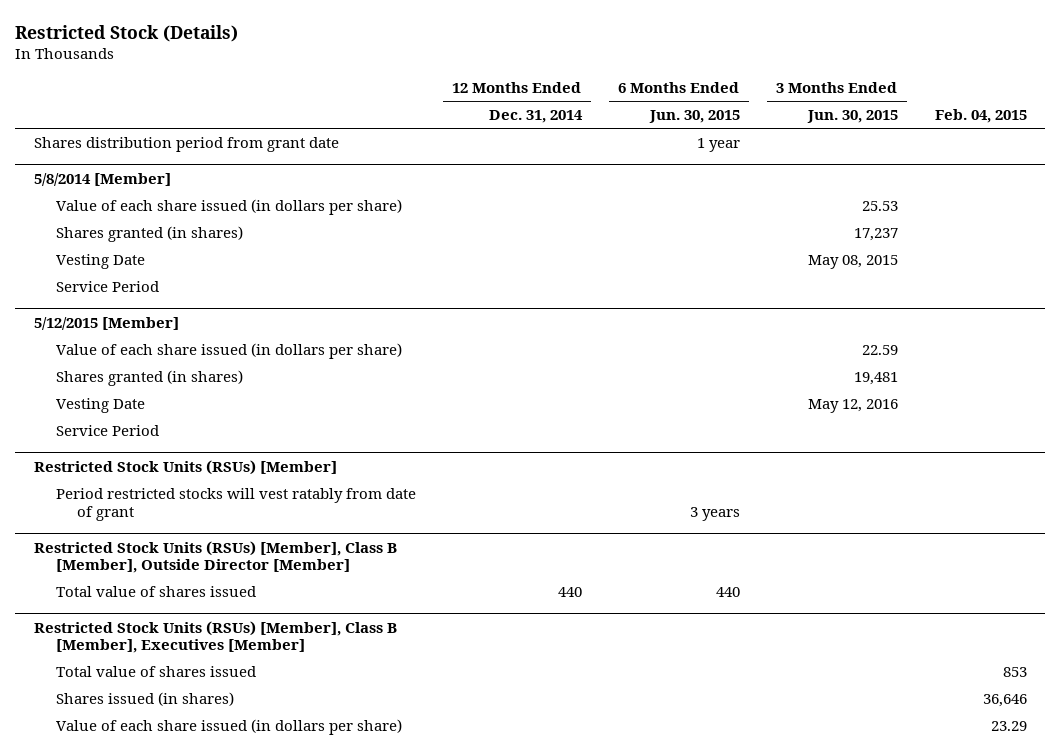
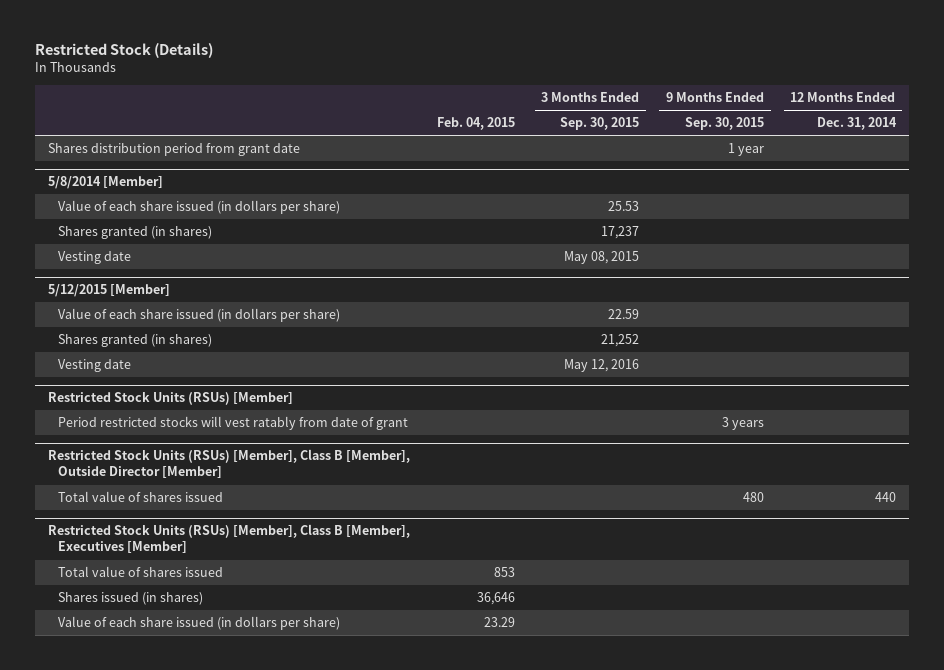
- | 12 Months Ended Dec. 31, 2014 | 6 Months Ended Jun. 30, 2015 | 3 Months Ended Jun. 30, 2015 | Feb. 04, 2015
+ | Feb. 04, 2015 | 3 Months Ended Sep. 30, 2015 | 9 Months Ended Sep. 30, 2015 | 12 Months Ended Dec. 31, 2014
@ 5/8/2014 [Member]
- Vesting Date | | | May 08, 2015 |
- Service Period
+ Vesting date | | May 08, 2015 | |
@ 5/12/2015 [Member]
- Vesting Date | | | May 12, 2016 |
- Service Period
+ Vesting date | | May 12, 2016 | |

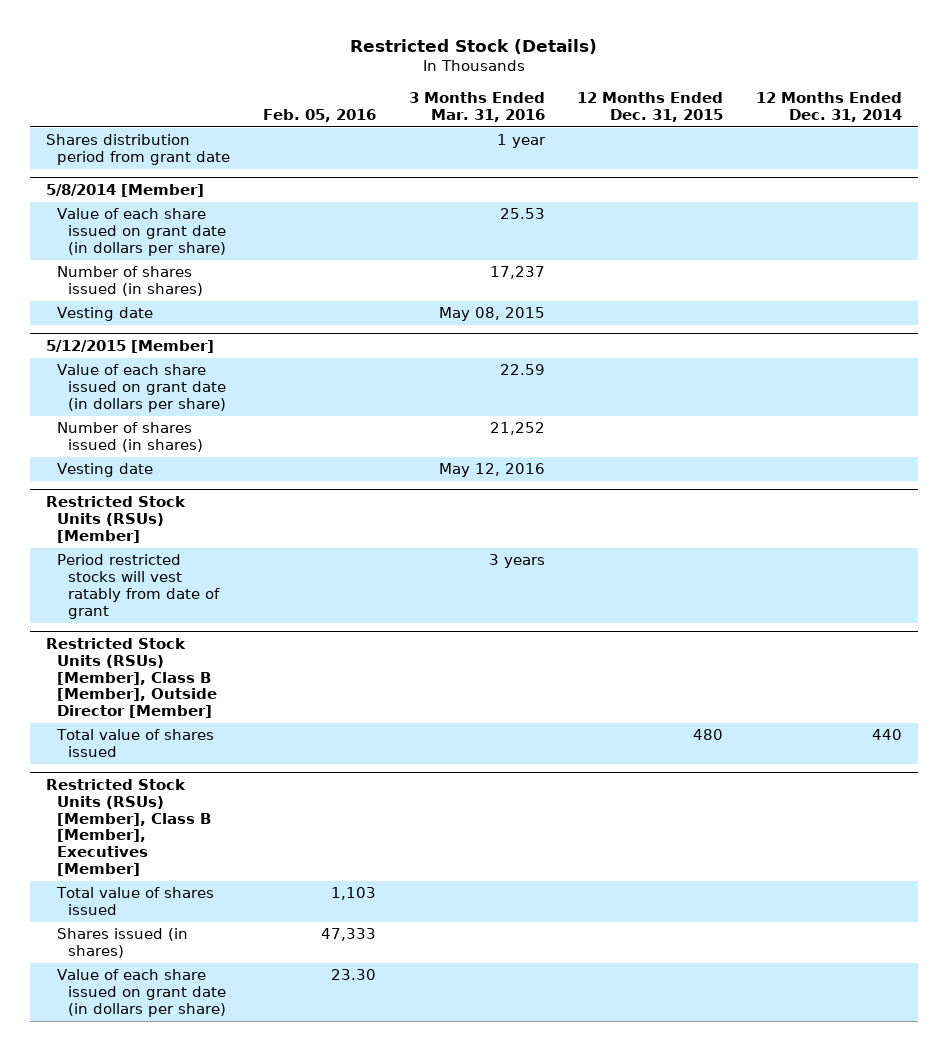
- | Feb. 04, 2015 | 3 Months Ended Sep. 30, 2015 | 9 Months Ended Sep. 30, 2015 | 12 Months Ended Dec. 31, 2014
+ | Feb. 05, 2016 | 3 Months Ended Mar. 31, 2016 | 12 Months Ended Dec. 31, 2015 | 12 Months Ended Dec. 31, 2014
@ 5/8/2014 [Member]
- Value of each share issued (in dollars per share) | | 25.53 | |
- Shares granted (in shares) | | 17,237 | |
+ Value of each share issued on grant date (in dollars per share) | | 25.53 | |
+ Number of shares issued (in shares) | | 17,237 | |
@ 5/12/2015 [Member]
- Value of each share issued (in dollars per share) | | 22.59 | |
- Shares granted (in shares) | | 21,252 | |
+ Value of each share issued on grant date (in dollars per share) | | 22.59 | |
+ Number of shares issued (in shares) | | 21,252 | |
@ Restricted Stock Units (RSUs) [Member], Class B [Member], Executives [Member]
- Value of each share issued (in dollars per share) | 23.29 | | |
+ Value of each share issued on grant date (in dollars per share) | 23.30 | | |

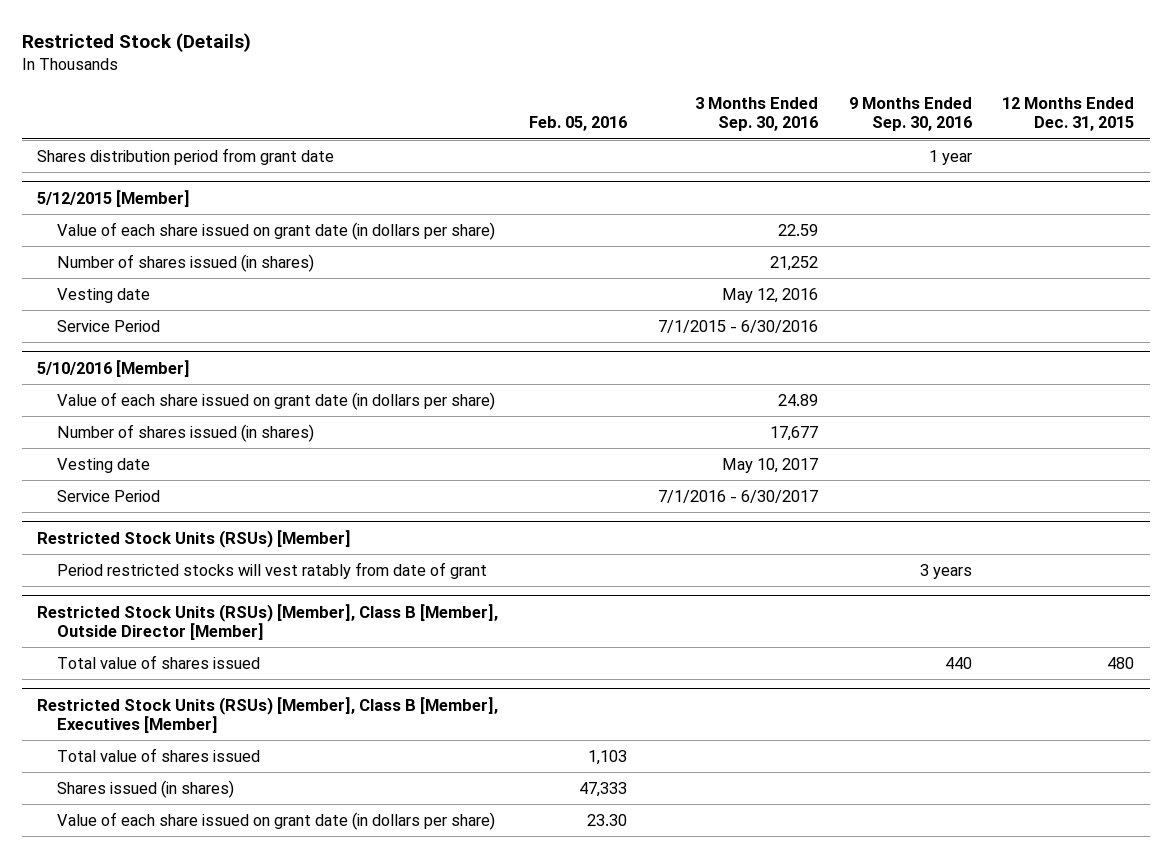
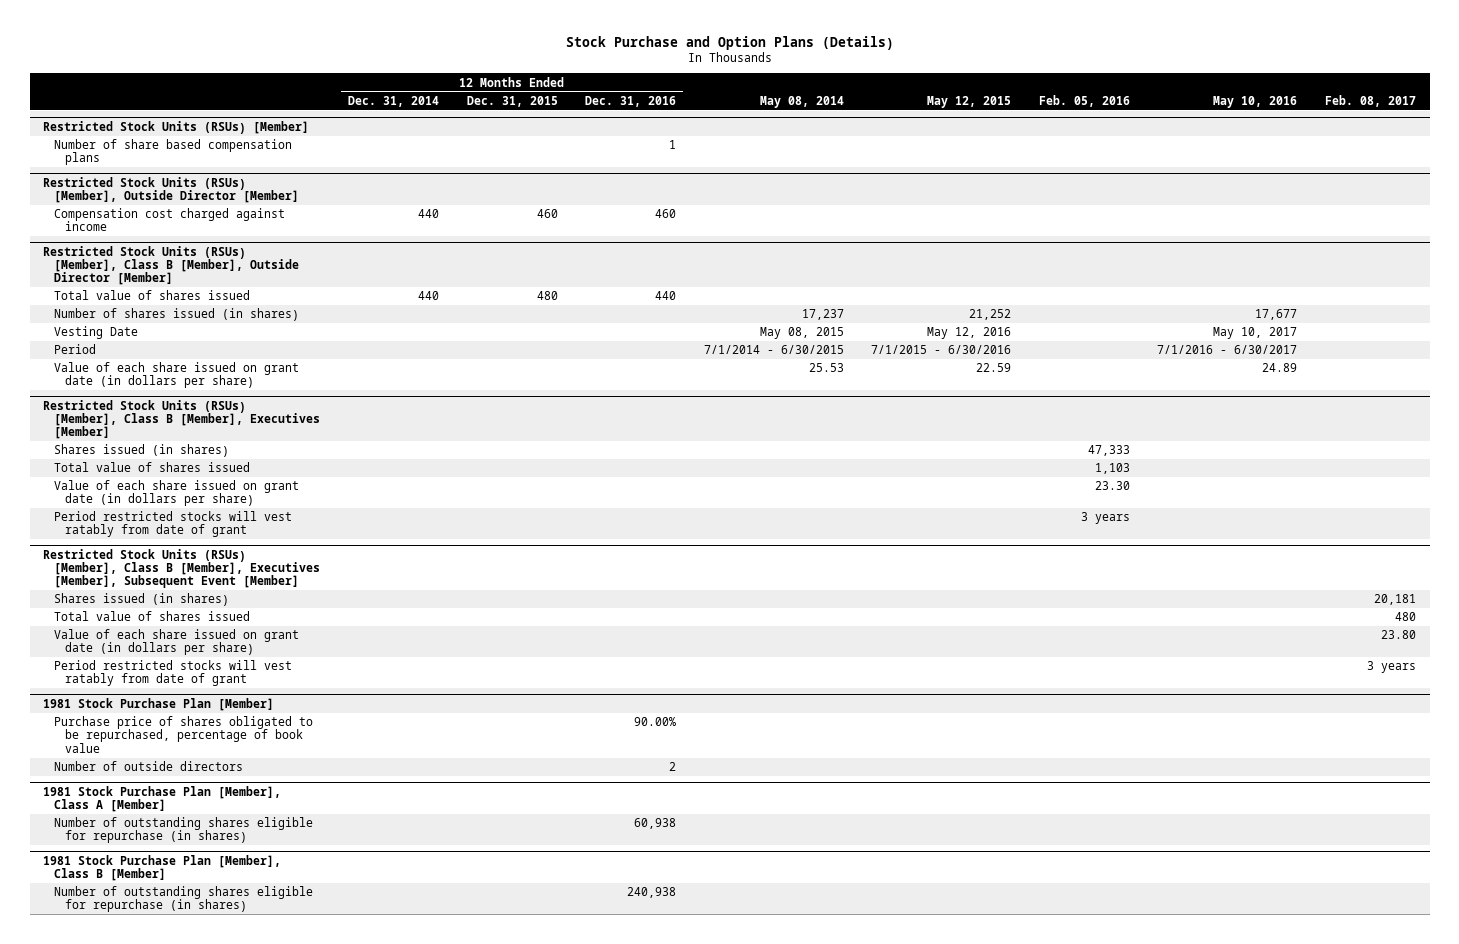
- Restricted Stock (Details)
+ Stock Purchase and Option Plans (Details)
- | Feb. 05, 2016 | 3 Months Ended Sep. 30, 2016 | 9 Months Ended Sep. 30, 2016 | 12 Months Ended Dec. 31, 2015
+ | 12 Months Ended Dec. 31, 2014 | 12 Months Ended Dec. 31, 2015 | 12 Months Ended Dec. 31, 2016 | May 08, 2014 | May 12, 2015 | Feb. 05, 2016 | May 10, 2016 | Feb. 08, 2017
- Shares distribution period from grant date | | | 1 year |
- 5/12/2015 [Member]
- Value of each share issued on grant date (in dollars per share) | | 22.59 | |
- Number of shares issued (in shares) | | 21,252 | |
- Vesting date | | May 12, 2016 | |
- Service Period | | 7/1/2015 - 6/30/2016 | |
- 5/10/2016 [Member]
- Value of each share issued on grant date (in dollars per share) | | 24.89 | |
- Number of shares issued (in shares) | | 17,677 | |
- Vesting date | | May 10, 2017 | |
- Service Period | | 7/1/2016 - 6/30/2017 | |
@ Restricted Stock Units (RSUs) [Member]
- Period restricted stocks will vest ratably from date of grant | | | 3 years |
+ Number of share based compensation plans | | | 1 | | | | |
+ Restricted Stock Units (RSUs) [Member], Outside Director [Member]
+ Compensation cost charged against income | 440 | 460 | 460 | | | | |
@ Restricted Stock Units (RSUs) [Member], Class B [Member], Outside Director [Member]
+ Number of shares issued (in shares) | | | | 17,237 | 21,252 | | 17,677 |
+ Vesting Date | | | | May 08, 2015 | May 12, 2016 | | May 10, 2017 |
+ Period | | | | 7/1/2014 - 6/30/2015 | 7/1/2015 - 6/30/2016 | | 7/1/2016 - 6/30/2017 |
+ Value of each share issued on grant date (in dollars per share) | | | | 25.53 | 22.59 | | 24.89 |
@ Restricted Stock Units (RSUs) [Member], Class B [Member], Executives [Member]
moved down: Total value of shares issued | | | | | | 1,103 | |
+ Period restricted stocks will vest ratably from date of grant | | | | | | 3 years | |
+ Restricted Stock Units (RSUs) [Member], Class B [Member], Executives [Member], Subsequent Event [Member]
+ Shares issued (in shares) | | | | | | | | 20,181
+ Total value of shares issued | | | | | | | | 480
+ Value of each share issued on grant date (in dollars per share) | | | | | | | | 23.80
+ Period restricted stocks will vest ratably from date of grant | | | | | | | | 3 years
+ 1981 Stock Purchase Plan [Member]
+ Purchase price of shares obligated to be repurchased, percentage of book value | | | 90.00% | | | | |
+ Number of outside directors | | | 2 | | | | |
+ 1981 Stock Purchase Plan [Member], Class A [Member]
+ Number of outstanding shares eligible for repurchase (in shares) | | | 60,938 | | | | |
+ 1981 Stock Purchase Plan [Member], Class B [Member]
+ Number of outstanding shares eligible for repurchase (in shares) | | | 240,938 | | | | |

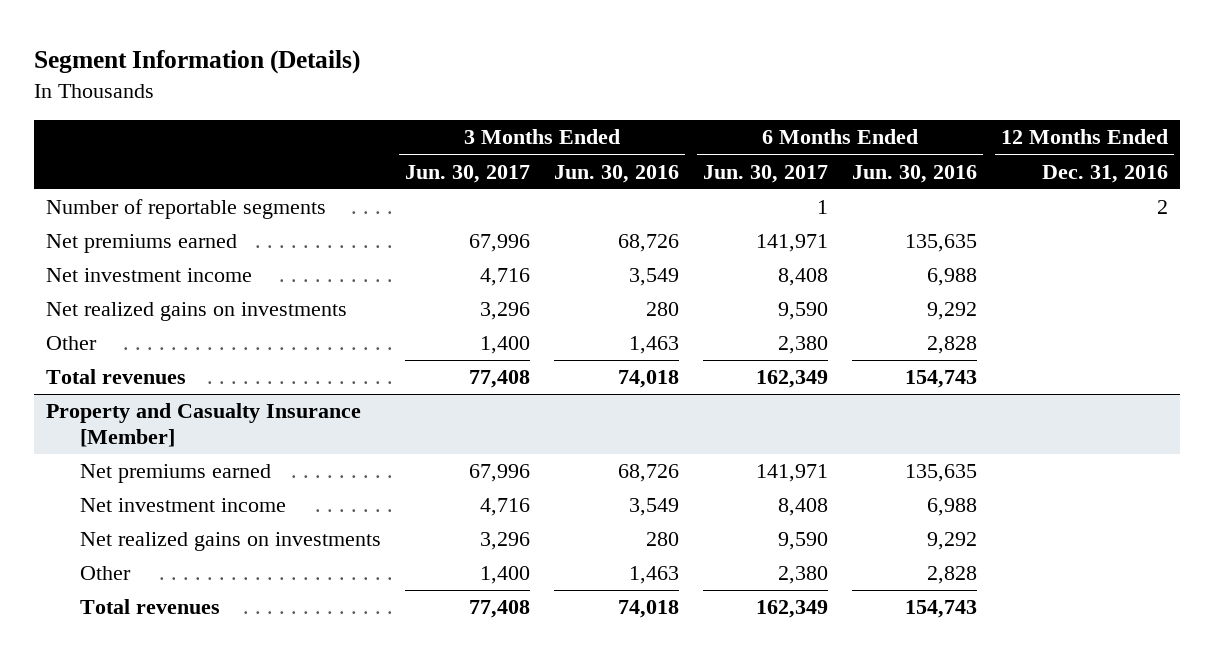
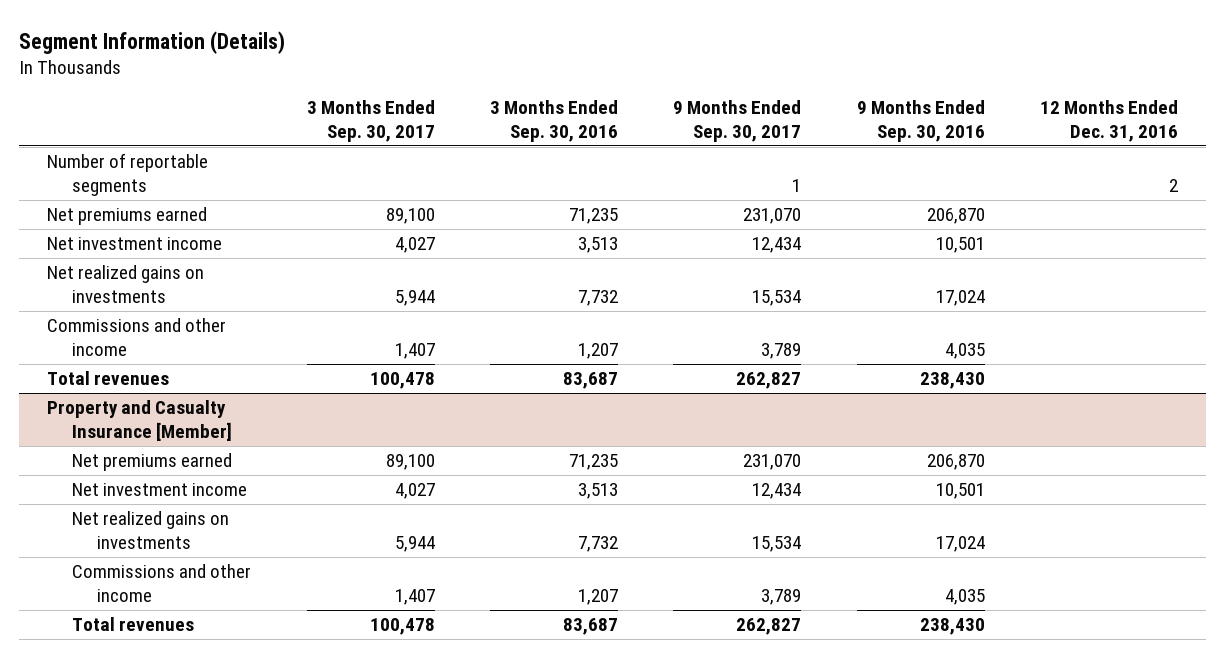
- | 3 Months Ended Jun. 30, 2017 | 3 Months Ended Jun. 30, 2016 | 6 Months Ended Jun. 30, 2017 | 6 Months Ended Jun. 30, 2016 | 12 Months Ended Dec. 31, 2016
+ | 3 Months Ended Sep. 30, 2017 | 3 Months Ended Sep. 30, 2016 | 9 Months Ended Sep. 30, 2017 | 9 Months Ended Sep. 30, 2016 | 12 Months Ended Dec. 31, 2016
- Other | 1,400 | 1,463 | 2,380 | 2,828 |
+ Commissions and other income | 1,407 | 1,207 | 3,789 | 4,035 |
@ Property and Casualty Insurance [Member]
- Other | 1,400 | 1,463 | 2,380 | 2,828 |
+ Commissions and other income | 1,407 | 1,207 | 3,789 | 4,035 |

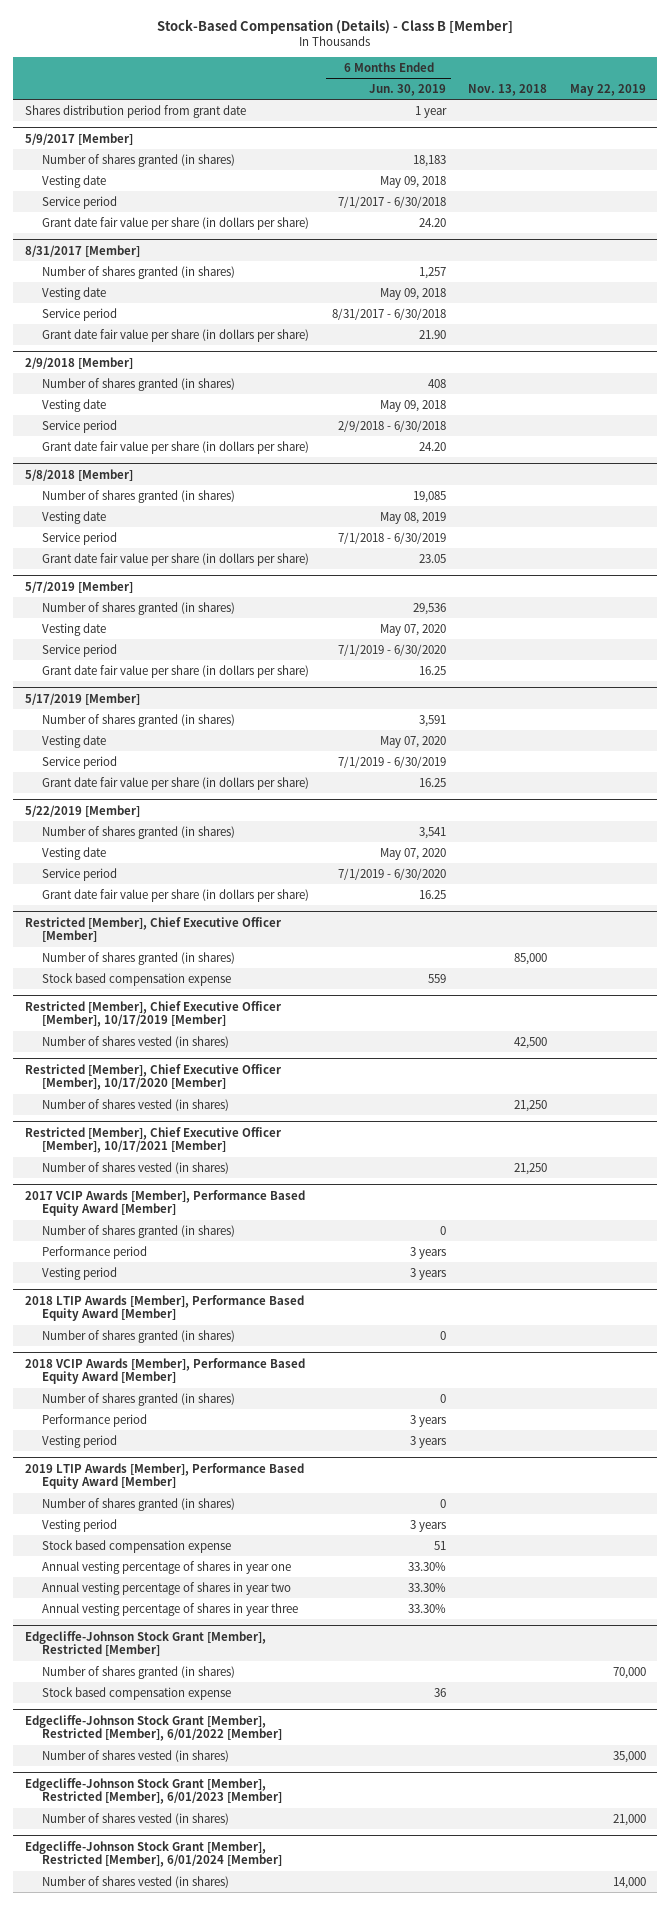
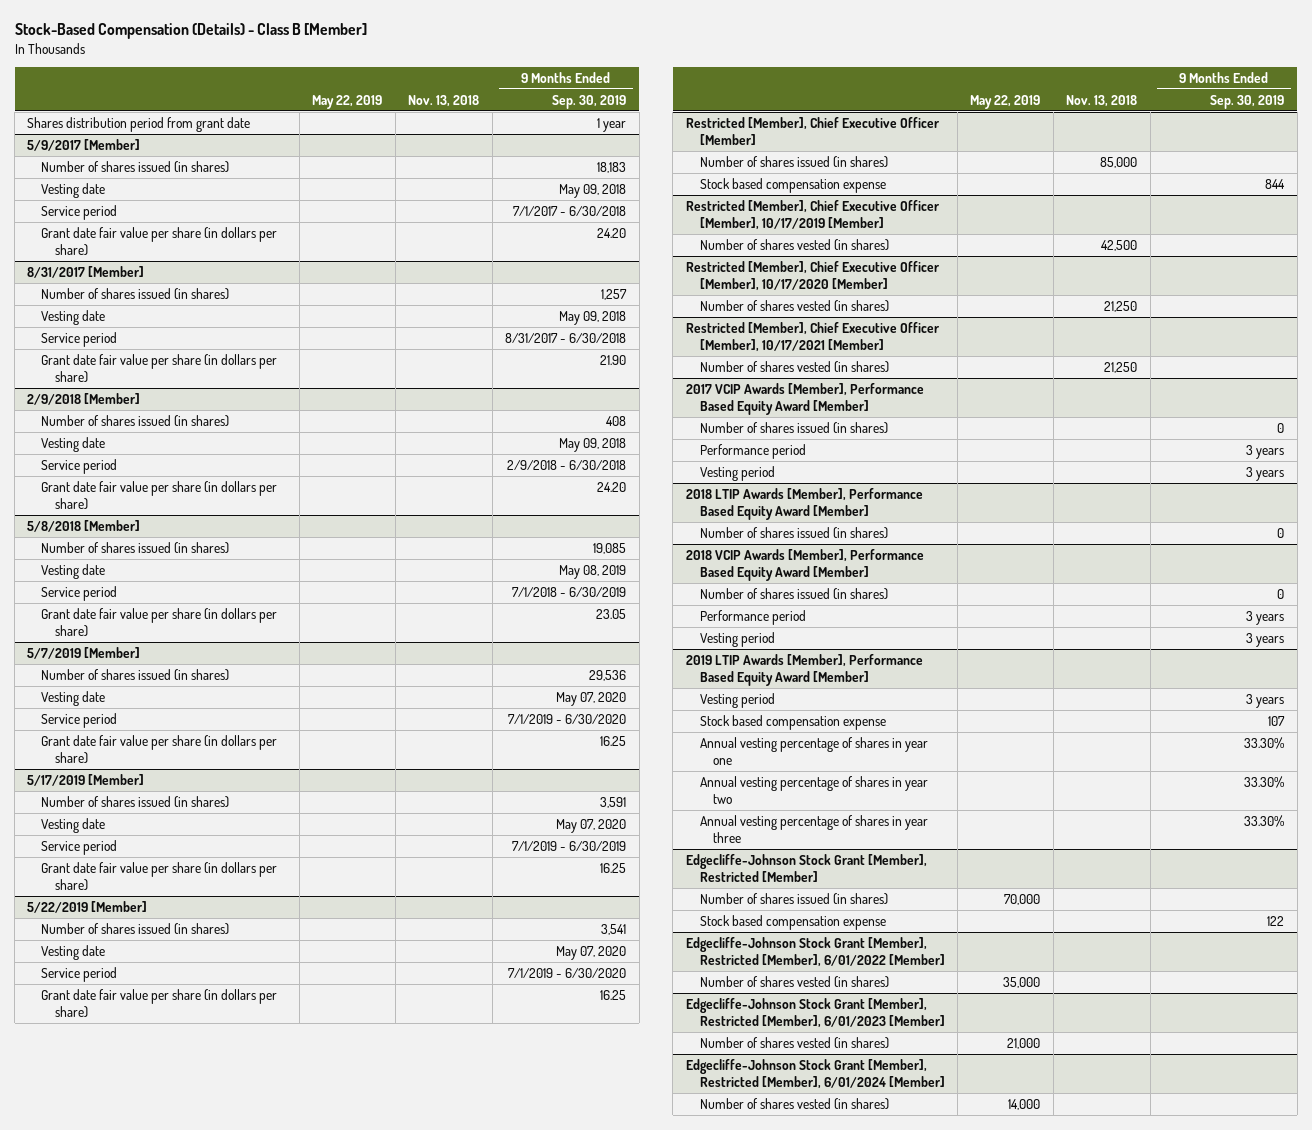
- | 6 Months Ended Jun. 30, 2019 | Nov. 13, 2018 | May 22, 2019
+ | May 22, 2019 | Nov. 13, 2018 | 9 Months Ended Sep. 30, 2019
@ 5/9/2017 [Member]
- Number of shares granted (in shares) | 18,183 | |
+ Number of shares issued (in shares) | | | 18,183
@ 8/31/2017 [Member]
- Number of shares granted (in shares) | 1,257 | |
+ Number of shares issued (in shares) | | | 1,257
@ 2/9/2018 [Member]
- Number of shares granted (in shares) | 408 | |
+ Number of shares issued (in shares) | | | 408
@ 5/8/2018 [Member]
- Number of shares granted (in shares) | 19,085 | |
+ Number of shares issued (in shares) | | | 19,085
@ 5/7/2019 [Member]
- Number of shares granted (in shares) | 29,536 | |
+ Number of shares issued (in shares) | | | 29,536
@ 5/17/2019 [Member]
- Number of shares granted (in shares) | 3,591 | |
+ Number of shares issued (in shares) | | | 3,591
@ 5/22/2019 [Member]
- Number of shares granted (in shares) | 3,541 | |
+ Number of shares issued (in shares) | | | 3,541
@ Restricted [Member], Chief Executive Officer [Member]
- Number of shares granted (in shares) | | 85,000 |
+ Number of shares issued (in shares) | | 85,000 |
@ 2017 VCIP Awards [Member], Performance Based Equity Award [Member]
- Number of shares granted (in shares) | 0 | |
+ Number of shares issued (in shares) | | | 0
@ 2018 LTIP Awards [Member], Performance Based Equity Award [Member]
- Number of shares granted (in shares) | 0 | |
+ Number of shares issued (in shares) | | | 0
@ 2018 VCIP Awards [Member], Performance Based Equity Award [Member]
- Number of shares granted (in shares) | 0 | |
+ Number of shares issued (in shares) | | | 0
@ 2019 LTIP Awards [Member], Performance Based Equity Award [Member]
- Number of shares granted (in shares) | 0 | |
@ Edgecliffe-Johnson Stock Grant [Member], Restricted [Member]
- Number of shares granted (in shares) | | | 70,000
+ Number of shares issued (in shares) | 70,000 | |

